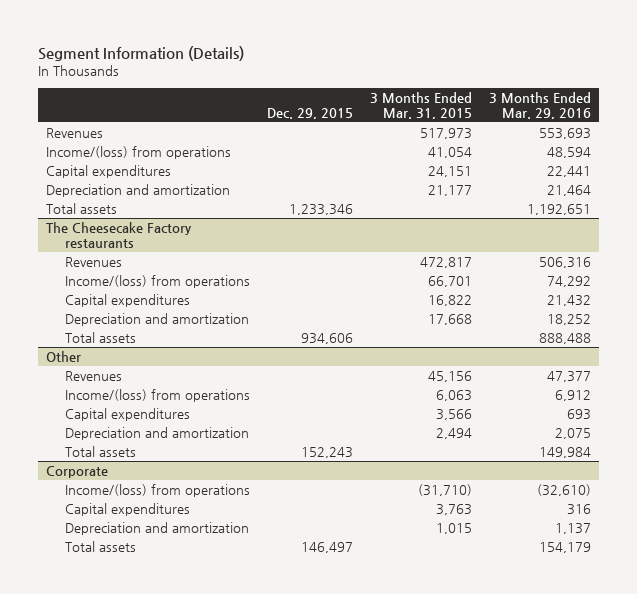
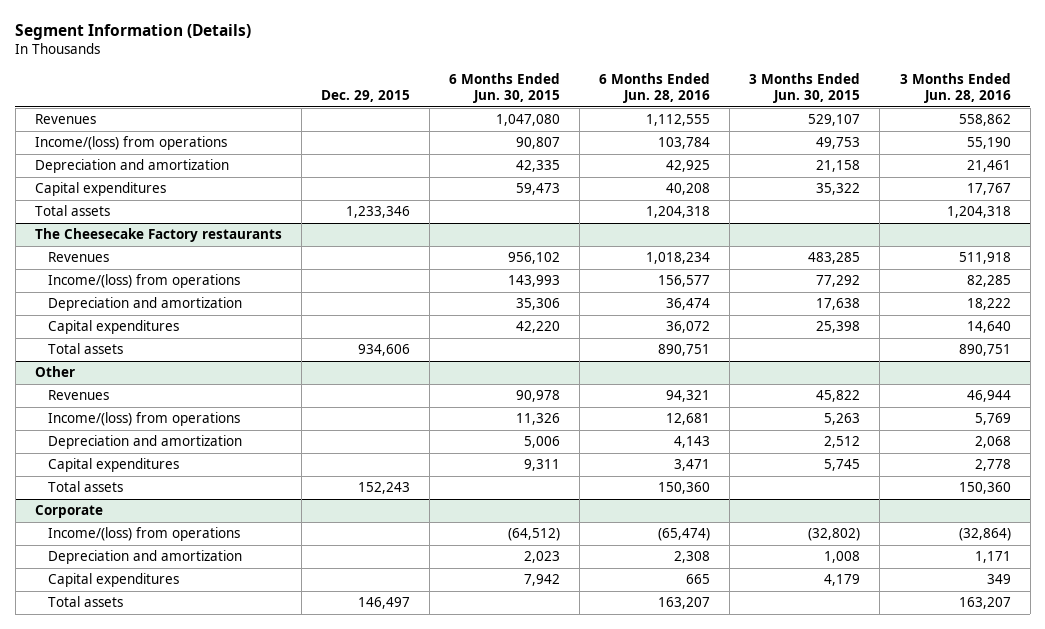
- | Dec. 29, 2015 | 3 Months Ended Mar. 31, 2015 | 3 Months Ended Mar. 29, 2016
+ | Dec. 29, 2015 | 6 Months Ended Jun. 30, 2015 | 6 Months Ended Jun. 28, 2016 | 3 Months Ended Jun. 30, 2015 | 3 Months Ended Jun. 28, 2016
moved down: Capital expenditures | | 59,473 | 40,208 | 35,322 | 17,767
@ The Cheesecake Factory restaurants
moved down: Capital expenditures | | 42,220 | 36,072 | 25,398 | 14,640
@ Other
moved down: Capital expenditures | | 9,311 | 3,471 | 5,745 | 2,778
@ Corporate
moved down: Capital expenditures | | 7,942 | 665 | 4,179 | 349

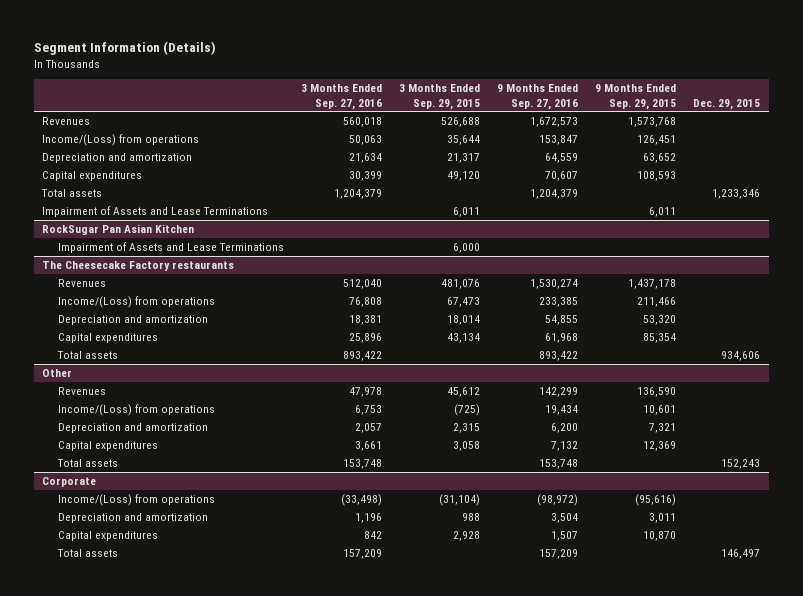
- | Dec. 29, 2015 | 6 Months Ended Jun. 30, 2015 | 6 Months Ended Jun. 28, 2016 | 3 Months Ended Jun. 30, 2015 | 3 Months Ended Jun. 28, 2016
+ | 3 Months Ended Sep. 27, 2016 | 3 Months Ended Sep. 29, 2015 | 9 Months Ended Sep. 27, 2016 | 9 Months Ended Sep. 29, 2015 | Dec. 29, 2015
- Income/(loss) from operations | | 90,807 | 103,784 | 49,753 | 55,190
+ Income/(Loss) from operations | 50,063 | 35,644 | 153,847 | 126,451 |
+ Impairment of Assets and Lease Terminations | | 6,011 | | 6,011 |
+ RockSugar Pan Asian Kitchen
+ Impairment of Assets and Lease Terminations | | 6,000 | | |
@ The Cheesecake Factory restaurants
- Income/(loss) from operations | | 143,993 | 156,577 | 77,292 | 82,285
+ Income/(Loss) from operations | 76,808 | 67,473 | 233,385 | 211,466 |
@ Other
- Income/(loss) from operations | | 11,326 | 12,681 | 5,263 | 5,769
+ Income/(Loss) from operations | 6,753 | (725) | 19,434 | 10,601 |
@ Corporate
- Income/(loss) from operations | | (64,512) | (65,474) | (32,802) | (32,864)
+ Income/(Loss) from operations | (33,498) | (31,104) | (98,972) | (95,616) |

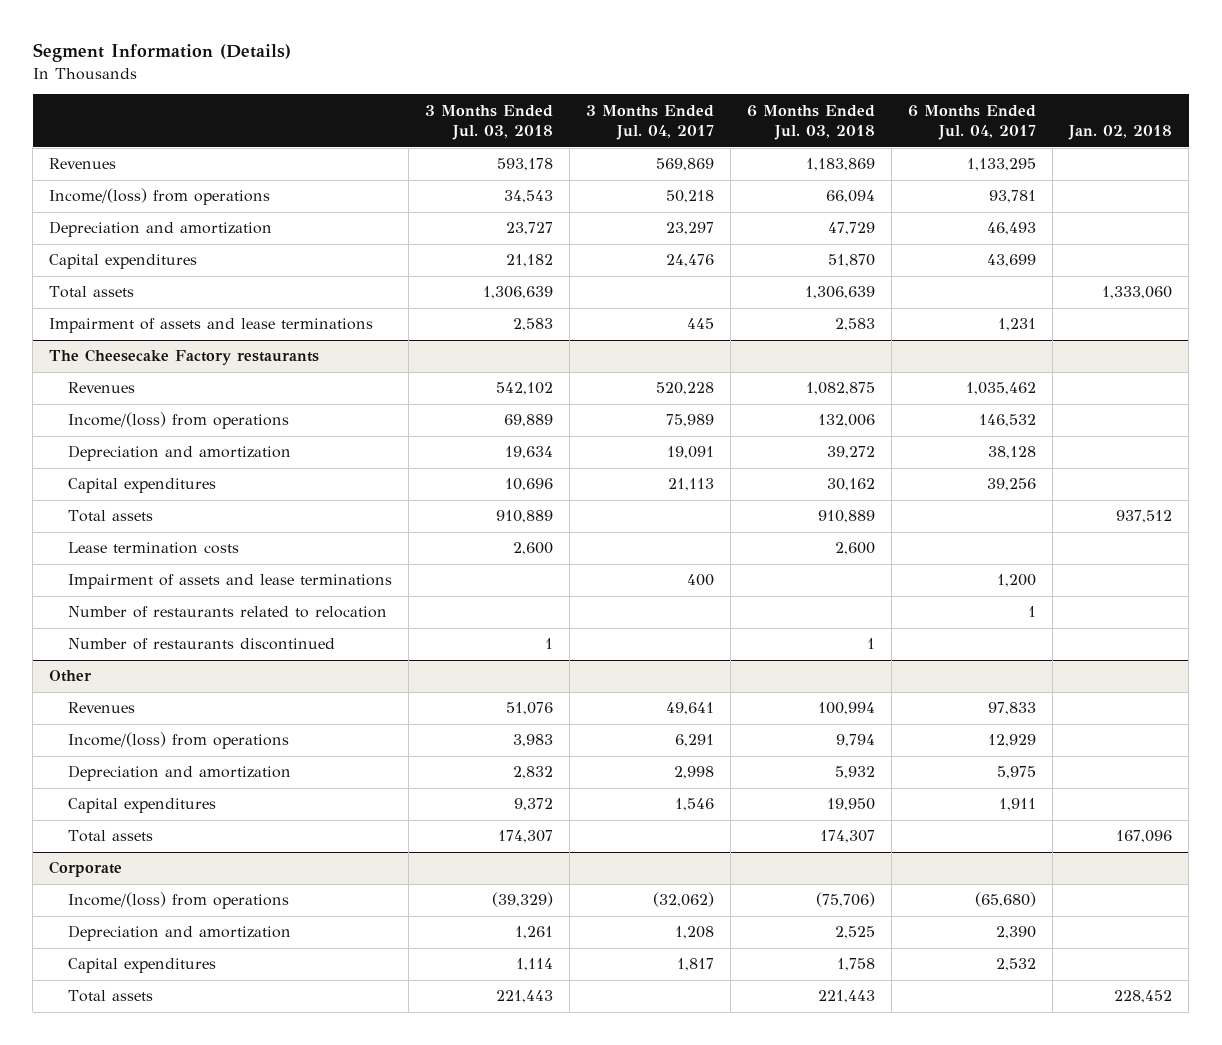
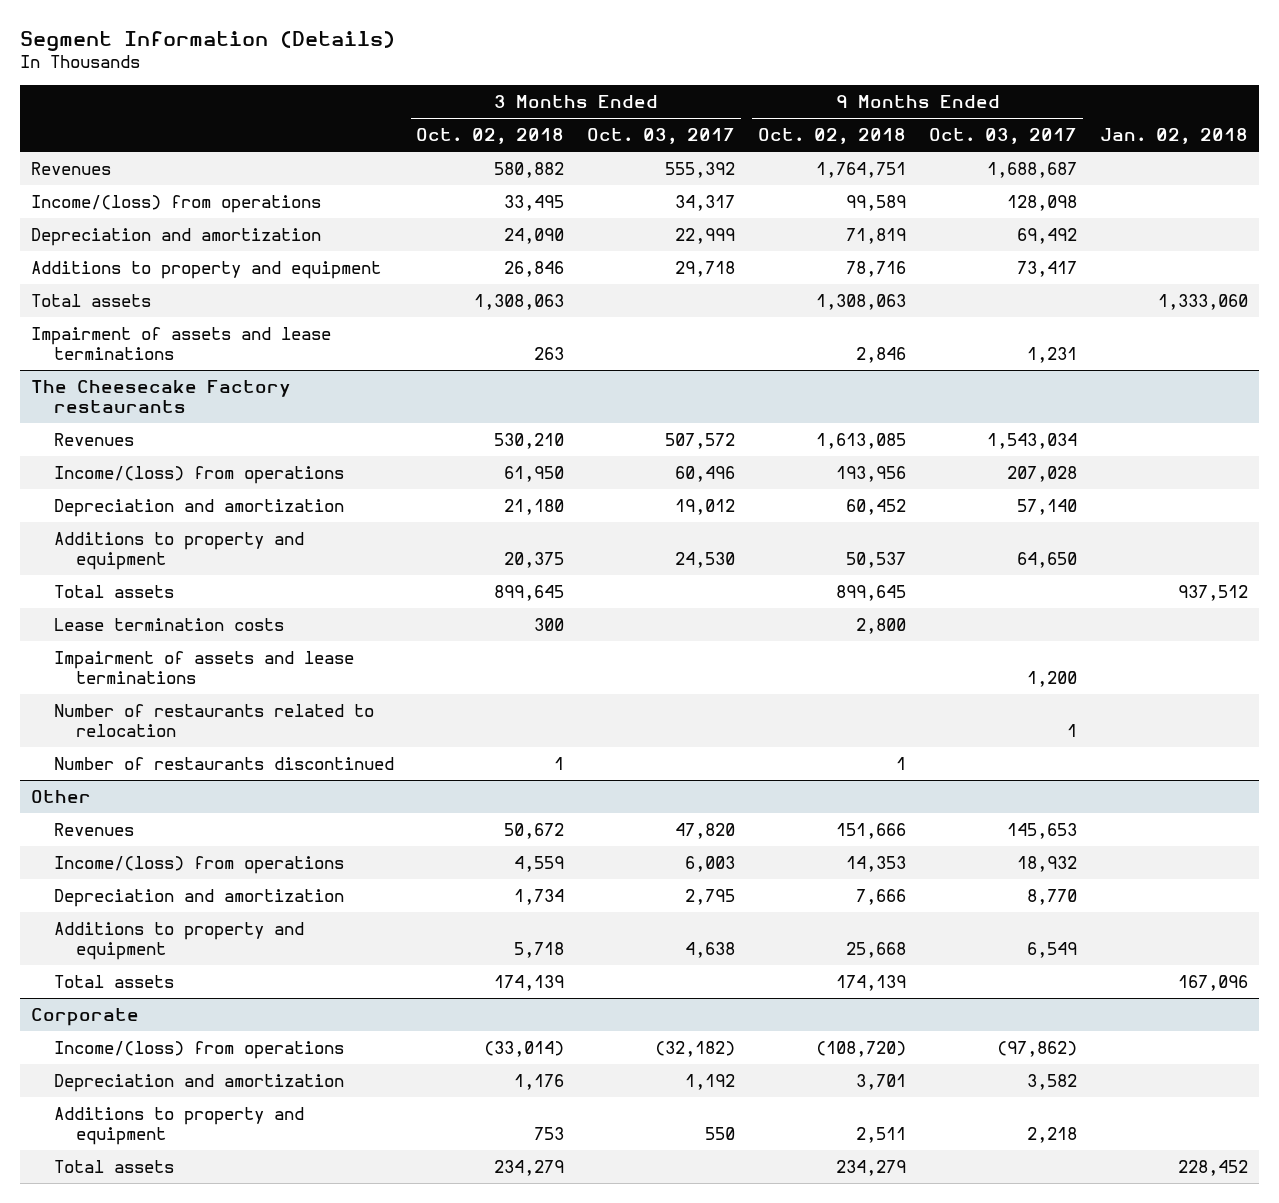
- | 3 Months Ended Jul. 03, 2018 | 3 Months Ended Jul. 04, 2017 | 6 Months Ended Jul. 03, 2018 | 6 Months Ended Jul. 04, 2017 | Jan. 02, 2018
+ | 3 Months Ended Oct. 02, 2018 | 3 Months Ended Oct. 03, 2017 | 9 Months Ended Oct. 02, 2018 | 9 Months Ended Oct. 03, 2017 | Jan. 02, 2018
- Capital expenditures | 21,182 | 24,476 | 51,870 | 43,699 |
+ Additions to property and equipment | 26,846 | 29,718 | 78,716 | 73,417 |
@ The Cheesecake Factory restaurants
- Capital expenditures | 10,696 | 21,113 | 30,162 | 39,256 |
+ Additions to property and equipment | 20,375 | 24,530 | 50,537 | 64,650 |
@ Other
- Capital expenditures | 9,372 | 1,546 | 19,950 | 1,911 |
+ Additions to property and equipment | 5,718 | 4,638 | 25,668 | 6,549 |
@ Corporate
- Capital expenditures | 1,114 | 1,817 | 1,758 | 2,532 |
+ Additions to property and equipment | 753 | 550 | 2,511 | 2,218 |

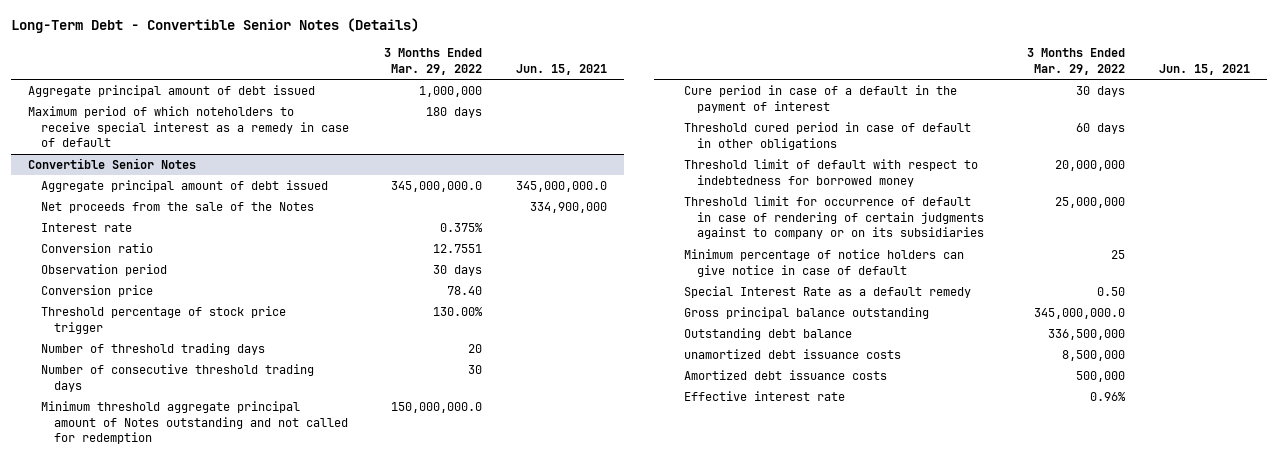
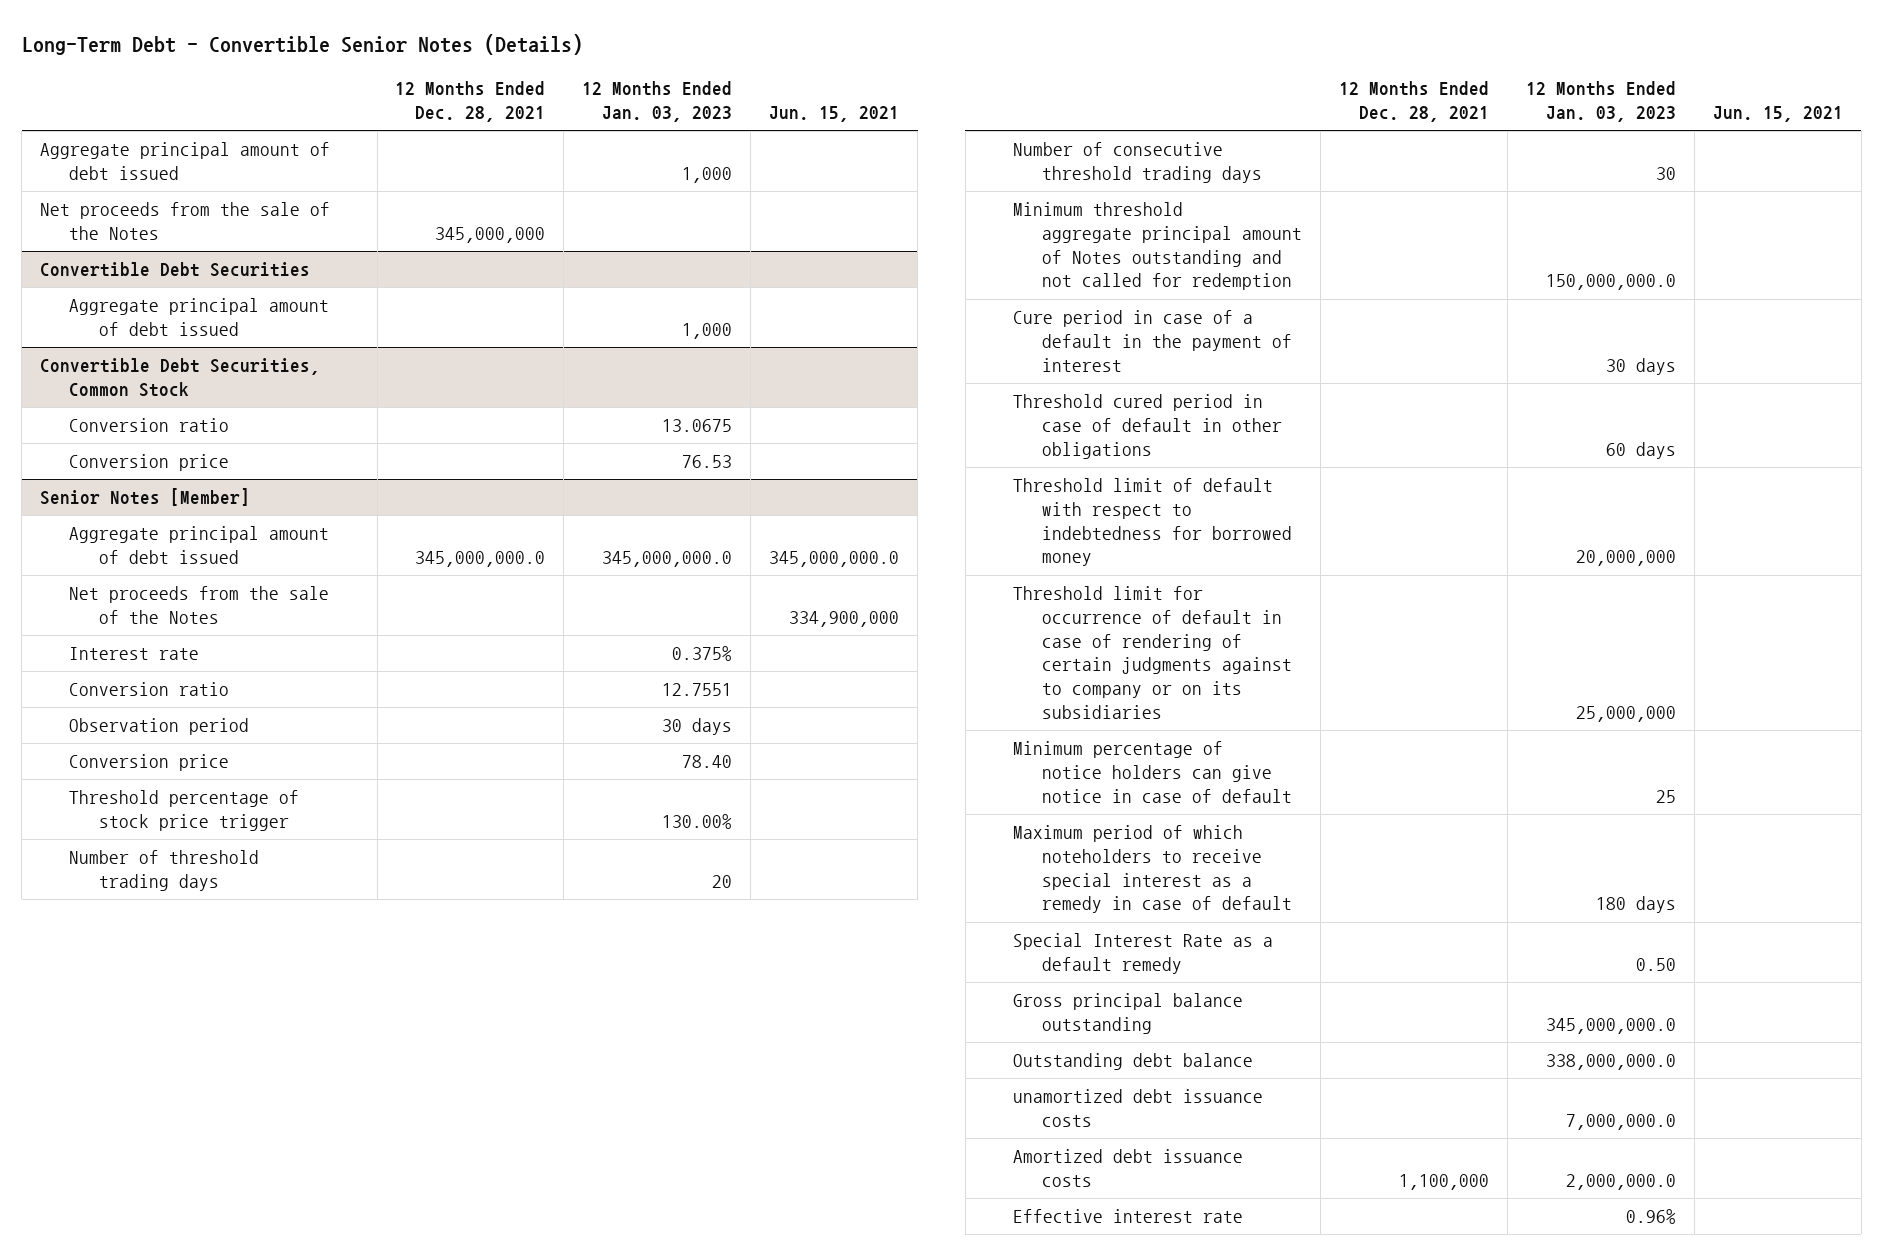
- | 3 Months Ended Mar. 29, 2022 | Jun. 15, 2021
+ | 12 Months Ended Dec. 28, 2021 | 12 Months Ended Jan. 03, 2023 | Jun. 15, 2021
- Maximum period of which noteholders to receive special interest as a remedy in case of default | 180 days |
- Convertible Senior Notes
+ Net proceeds from the sale of the Notes | 345,000,000 | |
+ Convertible Debt Securities
+ Aggregate principal amount of debt issued | | 1,000 |
+ Convertible Debt Securities, Common Stock
+ Conversion ratio | | 13.0675 |
+ Conversion price | | 76.53 |
+ Senior Notes [Member]
+ Maximum period of which noteholders to receive special interest as a remedy in case of default | | 180 days |

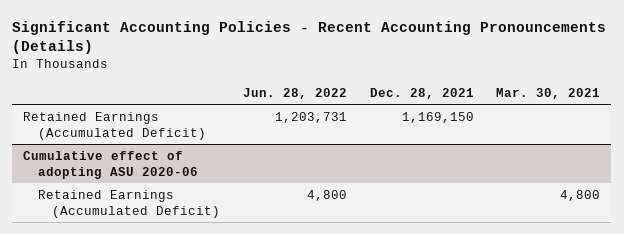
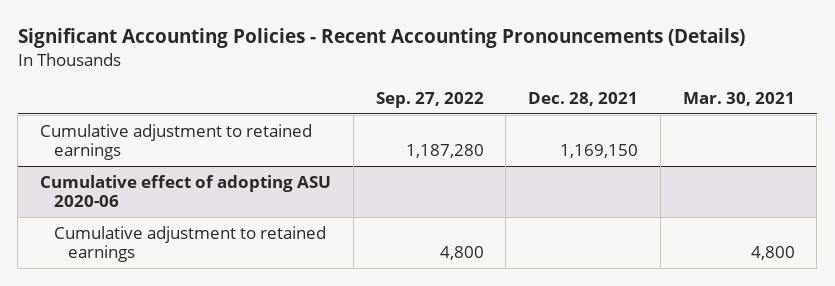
- | Jun. 28, 2022 | Dec. 28, 2021 | Mar. 30, 2021
+ | Sep. 27, 2022 | Dec. 28, 2021 | Mar. 30, 2021
- Retained Earnings (Accumulated Deficit) | 1,203,731 | 1,169,150 |
+ Cumulative adjustment to retained earnings | 1,187,280 | 1,169,150 |
@ Cumulative effect of adopting ASU 2020-06
- Retained Earnings (Accumulated Deficit) | 4,800 | | 4,800
+ Cumulative adjustment to retained earnings | 4,800 | | 4,800

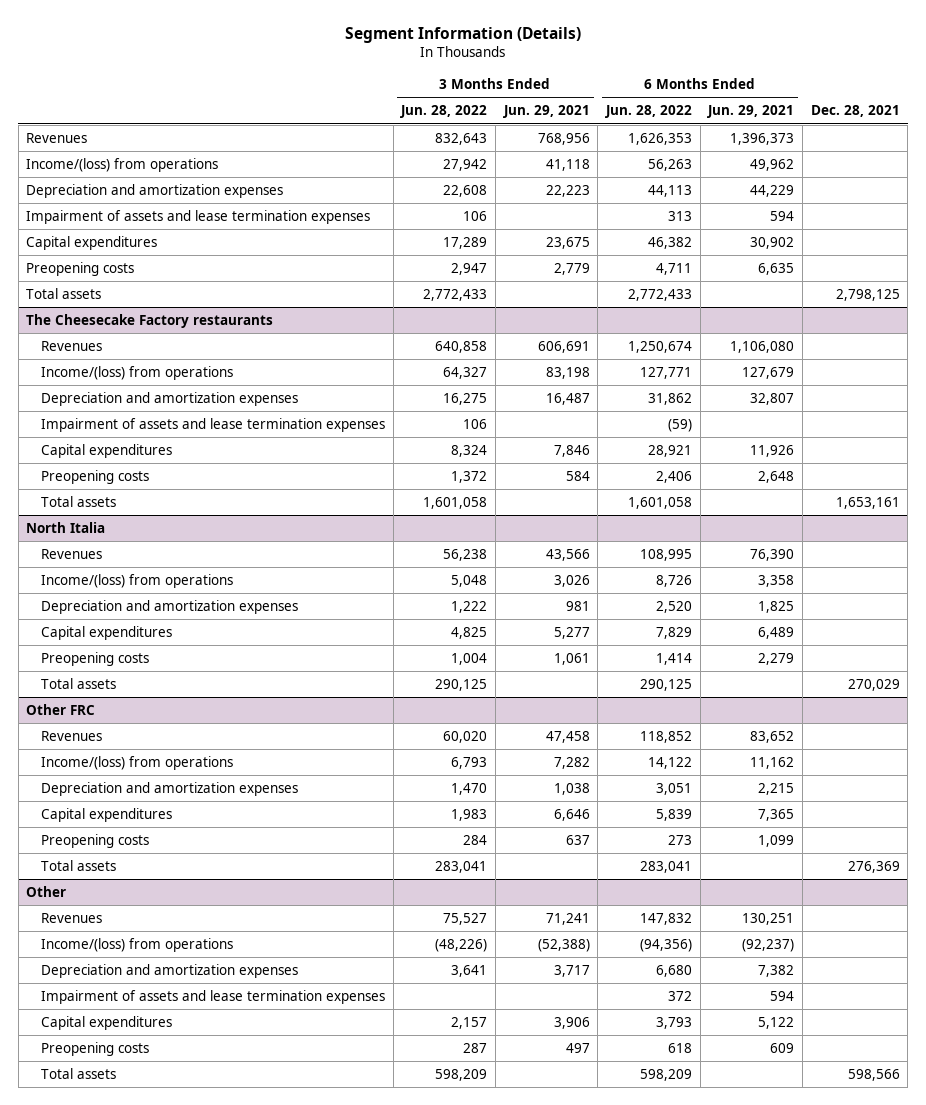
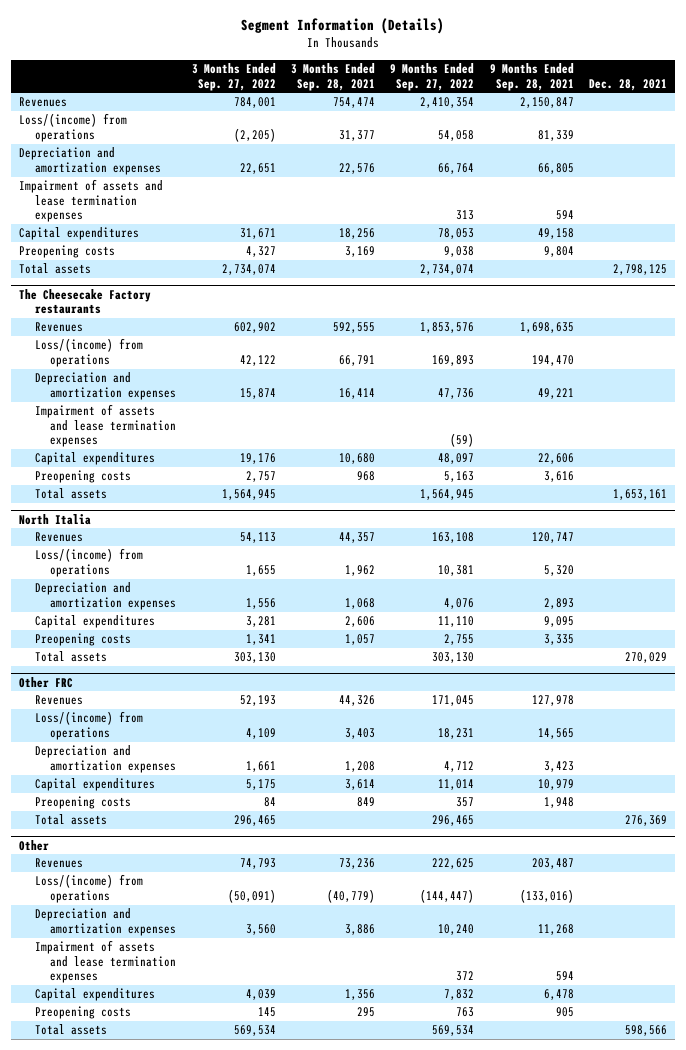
- | 3 Months Ended Jun. 28, 2022 | 3 Months Ended Jun. 29, 2021 | 6 Months Ended Jun. 28, 2022 | 6 Months Ended Jun. 29, 2021 | Dec. 28, 2021
+ | 3 Months Ended Sep. 27, 2022 | 3 Months Ended Sep. 28, 2021 | 9 Months Ended Sep. 27, 2022 | 9 Months Ended Sep. 28, 2021 | Dec. 28, 2021
- Income/(loss) from operations | 27,942 | 41,118 | 56,263 | 49,962 |
+ Loss/(income) from operations | (2,205) | 31,377 | 54,058 | 81,339 |
@ The Cheesecake Factory restaurants
- Income/(loss) from operations | 64,327 | 83,198 | 127,771 | 127,679 |
+ Loss/(income) from operations | 42,122 | 66,791 | 169,893 | 194,470 |
@ North Italia
- Income/(loss) from operations | 5,048 | 3,026 | 8,726 | 3,358 |
+ Loss/(income) from operations | 1,655 | 1,962 | 10,381 | 5,320 |
@ Other FRC
- Income/(loss) from operations | 6,793 | 7,282 | 14,122 | 11,162 |
+ Loss/(income) from operations | 4,109 | 3,403 | 18,231 | 14,565 |
@ Other
- Income/(loss) from operations | (48,226) | (52,388) | (94,356) | (92,237) |
+ Loss/(income) from operations | (50,091) | (40,779) | (144,447) | (133,016) |

